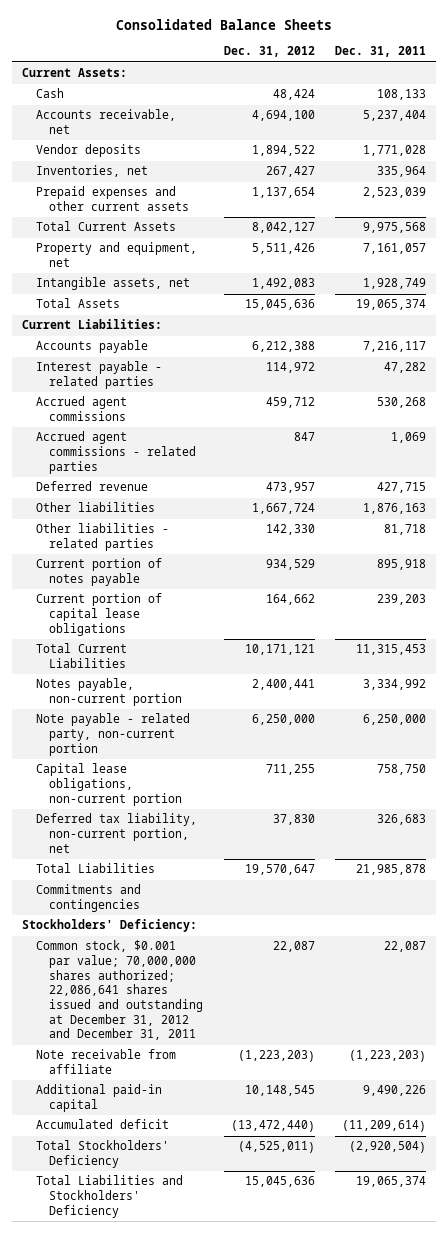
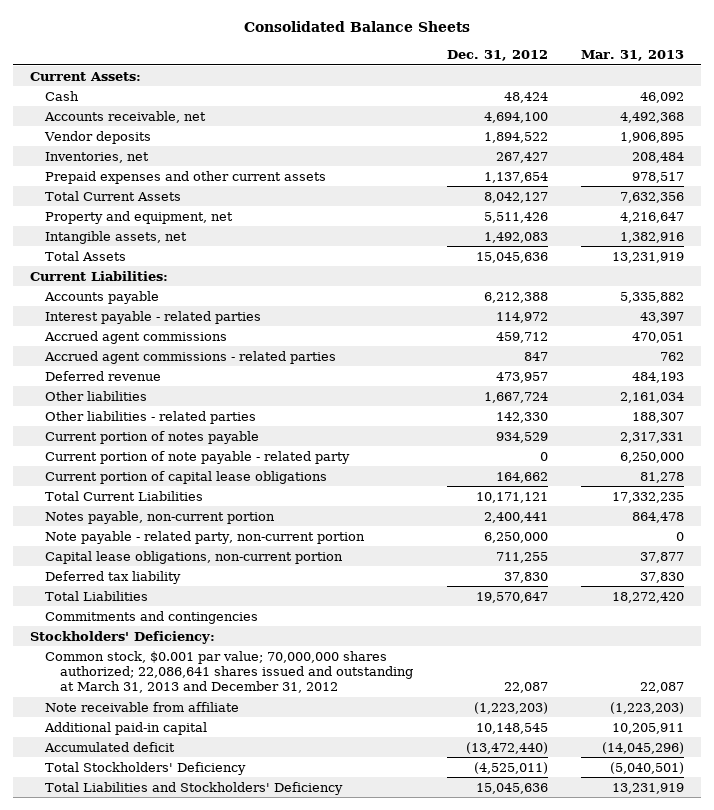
- | Dec. 31, 2012 | Dec. 31, 2011
+ | Dec. 31, 2012 | Mar. 31, 2013
+ Current portion of note payable - related party | 0 | 6,250,000
- Deferred tax liability, non-current portion, net | 37,830 | 326,683
+ Deferred tax liability | 37,830 | 37,830
- Common stock, $0.001 par value; 70,000,000 shares authorized; 22,086,641 shares issued and outstanding at December 31, 2012 and December 31, 2011 | 22,087 | 22,087
+ Common stock, $0.001 par value; 70,000,000 shares authorized; 22,086,641 shares issued and outstanding at March 31, 2013 and December 31, 2012 | 22,087 | 22,087

